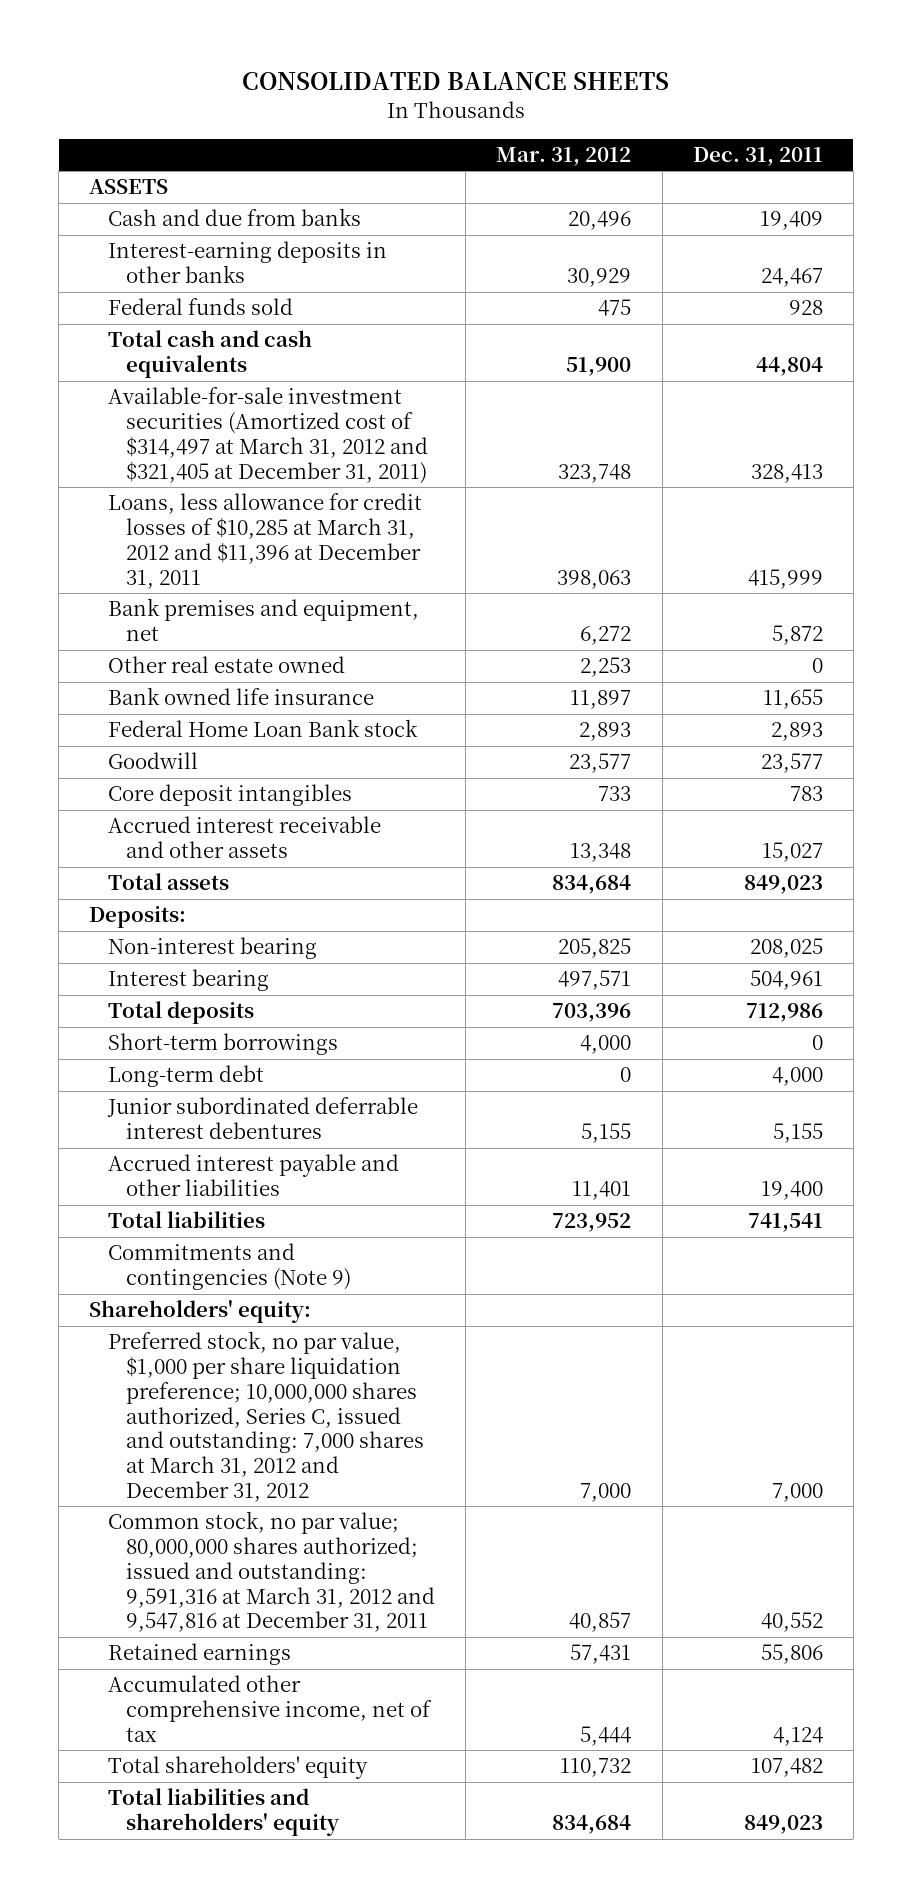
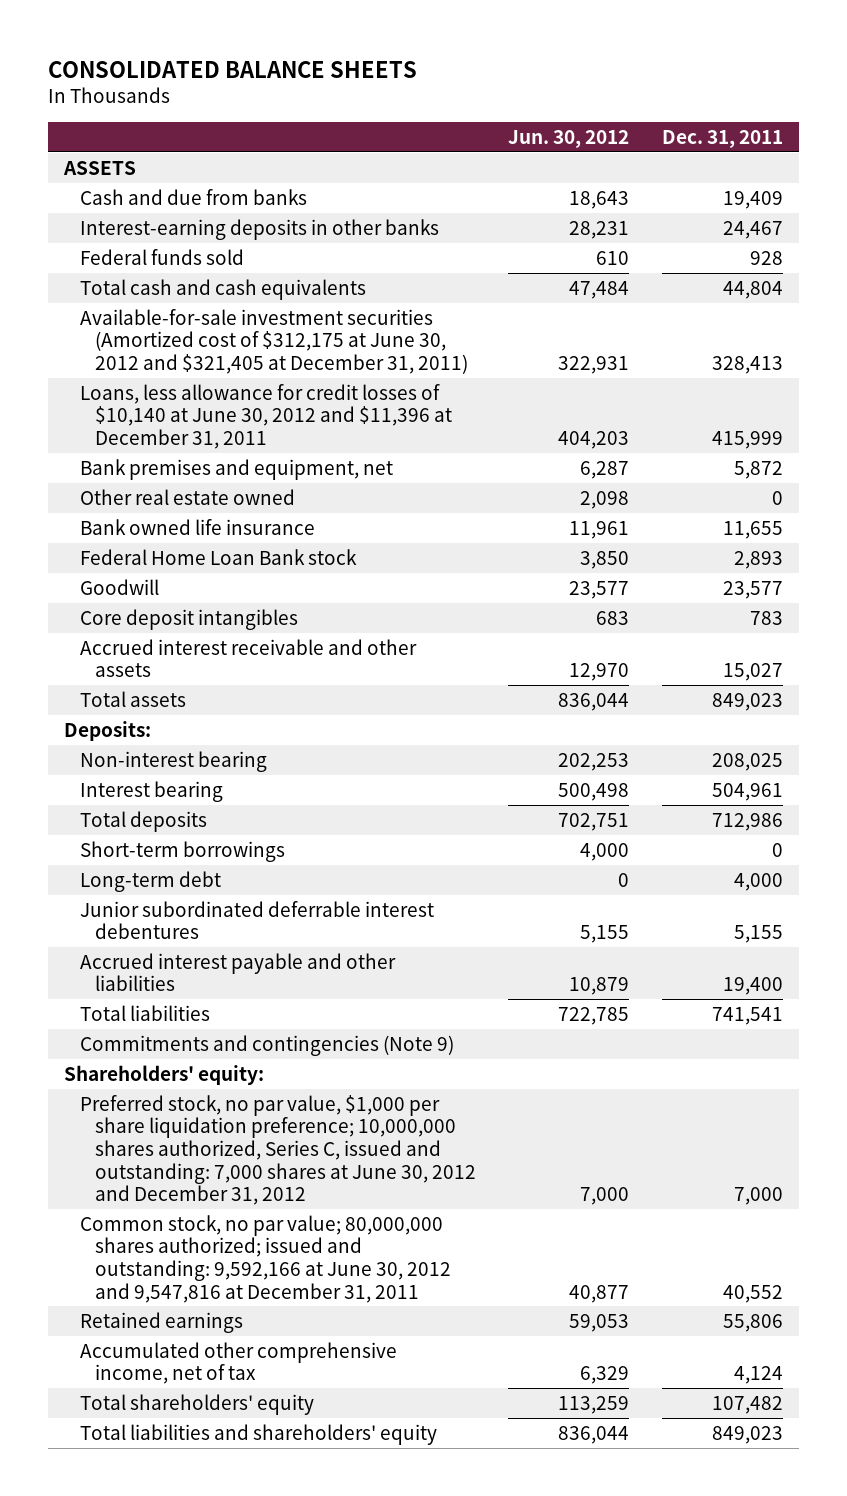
- | Mar. 31, 2012 | Dec. 31, 2011
+ | Jun. 30, 2012 | Dec. 31, 2011
- Available-for-sale investment securities (Amortized cost of $314,497 at March 31, 2012 and $321,405 at December 31, 2011) | 323,748 | 328,413
- Loans, less allowance for credit losses of $10,285 at March 31, 2012 and $11,396 at December 31, 2011 | 398,063 | 415,999
+ Available-for-sale investment securities (Amortized cost of $312,175 at June 30, 2012 and $321,405 at December 31, 2011) | 322,931 | 328,413
+ Loans, less allowance for credit losses of $10,140 at June 30, 2012 and $11,396 at December 31, 2011 | 404,203 | 415,999
- Preferred stock, no par value, $1,000 per share liquidation preference; 10,000,000 shares authorized, Series C, issued and outstanding: 7,000 shares at March 31, 2012 and December 31, 2012 | 7,000 | 7,000
- Common stock, no par value; 80,000,000 shares authorized; issued and outstanding: 9,591,316 at March 31, 2012 and 9,547,816 at December 31, 2011 | 40,857 | 40,552
+ Preferred stock, no par value, $1,000 per share liquidation preference; 10,000,000 shares authorized, Series C, issued and outstanding: 7,000 shares at June 30, 2012 and December 31, 2012 | 7,000 | 7,000
+ Common stock, no par value; 80,000,000 shares authorized; issued and outstanding: 9,592,166 at June 30, 2012 and 9,547,816 at December 31, 2011 | 40,877 | 40,552

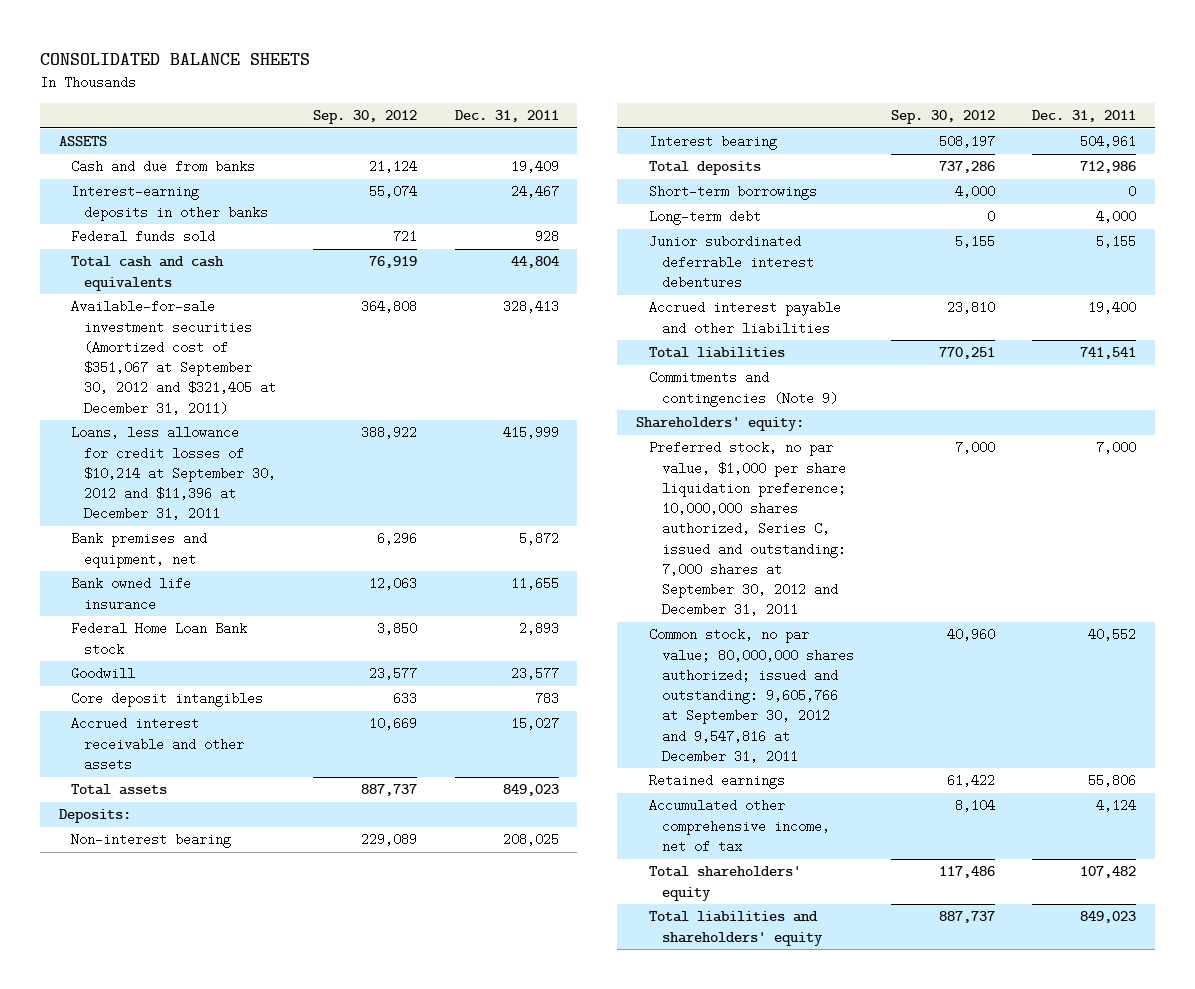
- | Jun. 30, 2012 | Dec. 31, 2011
+ | Sep. 30, 2012 | Dec. 31, 2011
- Available-for-sale investment securities (Amortized cost of $312,175 at June 30, 2012 and $321,405 at December 31, 2011) | 322,931 | 328,413
- Loans, less allowance for credit losses of $10,140 at June 30, 2012 and $11,396 at December 31, 2011 | 404,203 | 415,999
+ Available-for-sale investment securities (Amortized cost of $351,067 at September 30, 2012 and $321,405 at December 31, 2011) | 364,808 | 328,413
+ Loans, less allowance for credit losses of $10,214 at September 30, 2012 and $11,396 at December 31, 2011 | 388,922 | 415,999
- Other real estate owned | 2,098 | 0
- Preferred stock, no par value, $1,000 per share liquidation preference; 10,000,000 shares authorized, Series C, issued and outstanding: 7,000 shares at June 30, 2012 and December 31, 2012 | 7,000 | 7,000
- Common stock, no par value; 80,000,000 shares authorized; issued and outstanding: 9,592,166 at June 30, 2012 and 9,547,816 at December 31, 2011 | 40,877 | 40,552
+ Preferred stock, no par value, $1,000 per share liquidation preference; 10,000,000 shares authorized, Series C, issued and outstanding: 7,000 shares at September 30, 2012 and December 31, 2011 | 7,000 | 7,000
+ Common stock, no par value; 80,000,000 shares authorized; issued and outstanding: 9,605,766 at September 30, 2012 and 9,547,816 at December 31, 2011 | 40,960 | 40,552

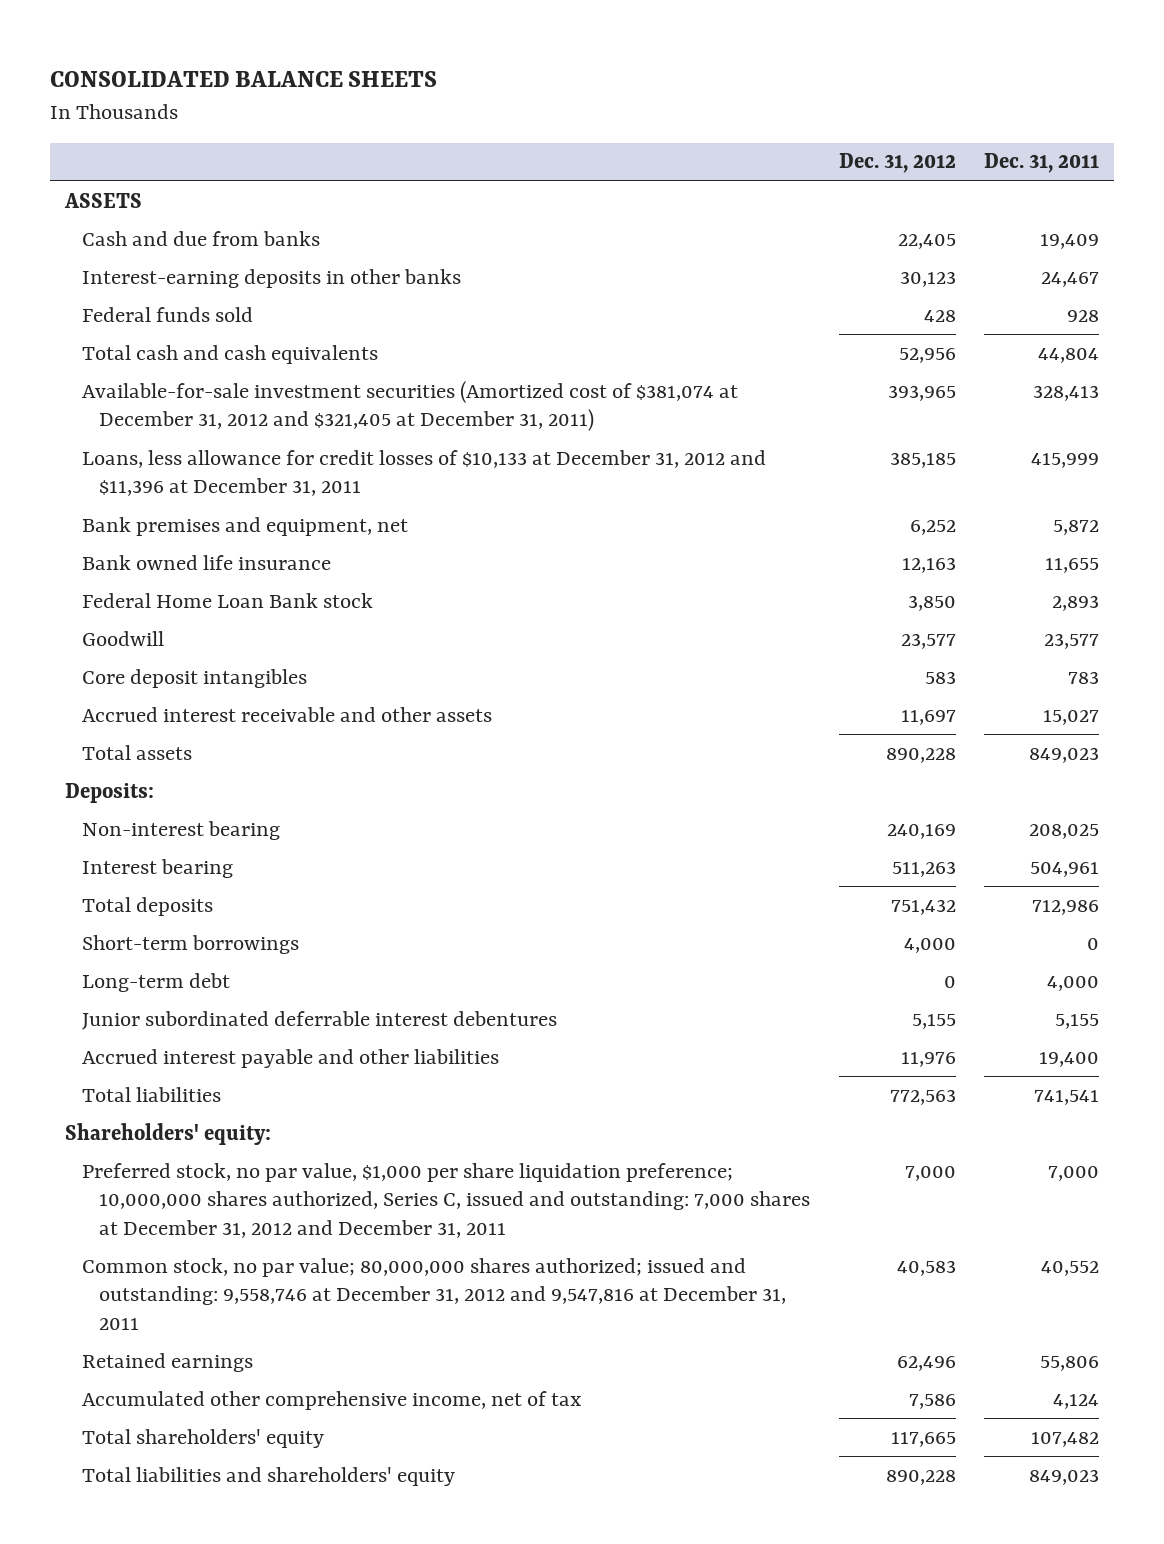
- | Sep. 30, 2012 | Dec. 31, 2011
+ | Dec. 31, 2012 | Dec. 31, 2011
- Available-for-sale investment securities (Amortized cost of $351,067 at September 30, 2012 and $321,405 at December 31, 2011) | 364,808 | 328,413
- Loans, less allowance for credit losses of $10,214 at September 30, 2012 and $11,396 at December 31, 2011 | 388,922 | 415,999
+ Available-for-sale investment securities (Amortized cost of $381,074 at December 31, 2012 and $321,405 at December 31, 2011) | 393,965 | 328,413
+ Loans, less allowance for credit losses of $10,133 at December 31, 2012 and $11,396 at December 31, 2011 | 385,185 | 415,999
- Commitments and contingencies (Note 9)
- Preferred stock, no par value, $1,000 per share liquidation preference; 10,000,000 shares authorized, Series C, issued and outstanding: 7,000 shares at September 30, 2012 and December 31, 2011 | 7,000 | 7,000
- Common stock, no par value; 80,000,000 shares authorized; issued and outstanding: 9,605,766 at September 30, 2012 and 9,547,816 at December 31, 2011 | 40,960 | 40,552
+ Preferred stock, no par value, $1,000 per share liquidation preference; 10,000,000 shares authorized, Series C, issued and outstanding: 7,000 shares at December 31, 2012 and December 31, 2011 | 7,000 | 7,000
+ Common stock, no par value; 80,000,000 shares authorized; issued and outstanding: 9,558,746 at December 31, 2012 and 9,547,816 at December 31, 2011 | 40,583 | 40,552

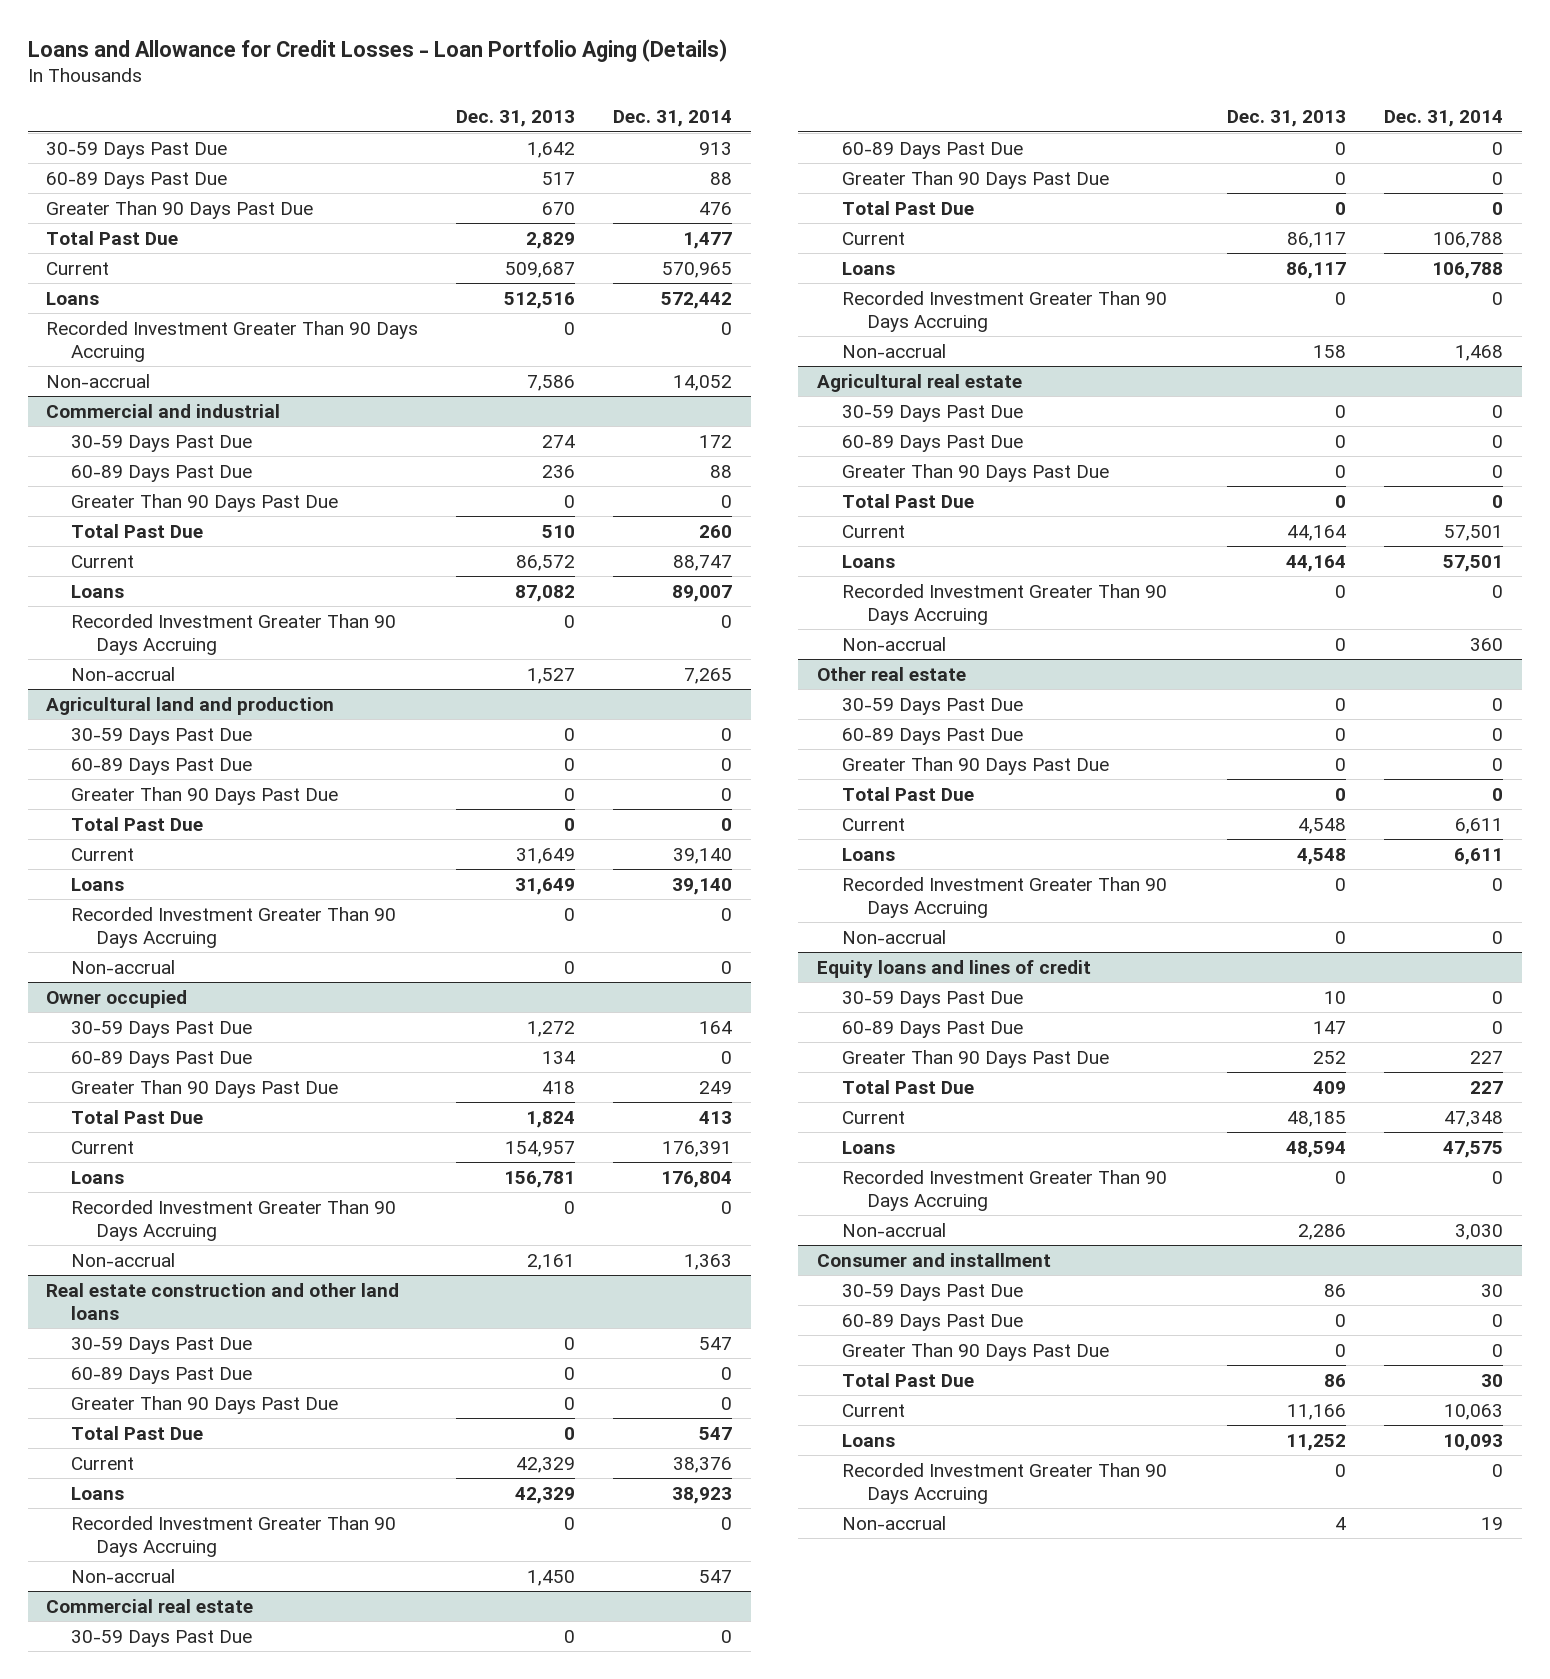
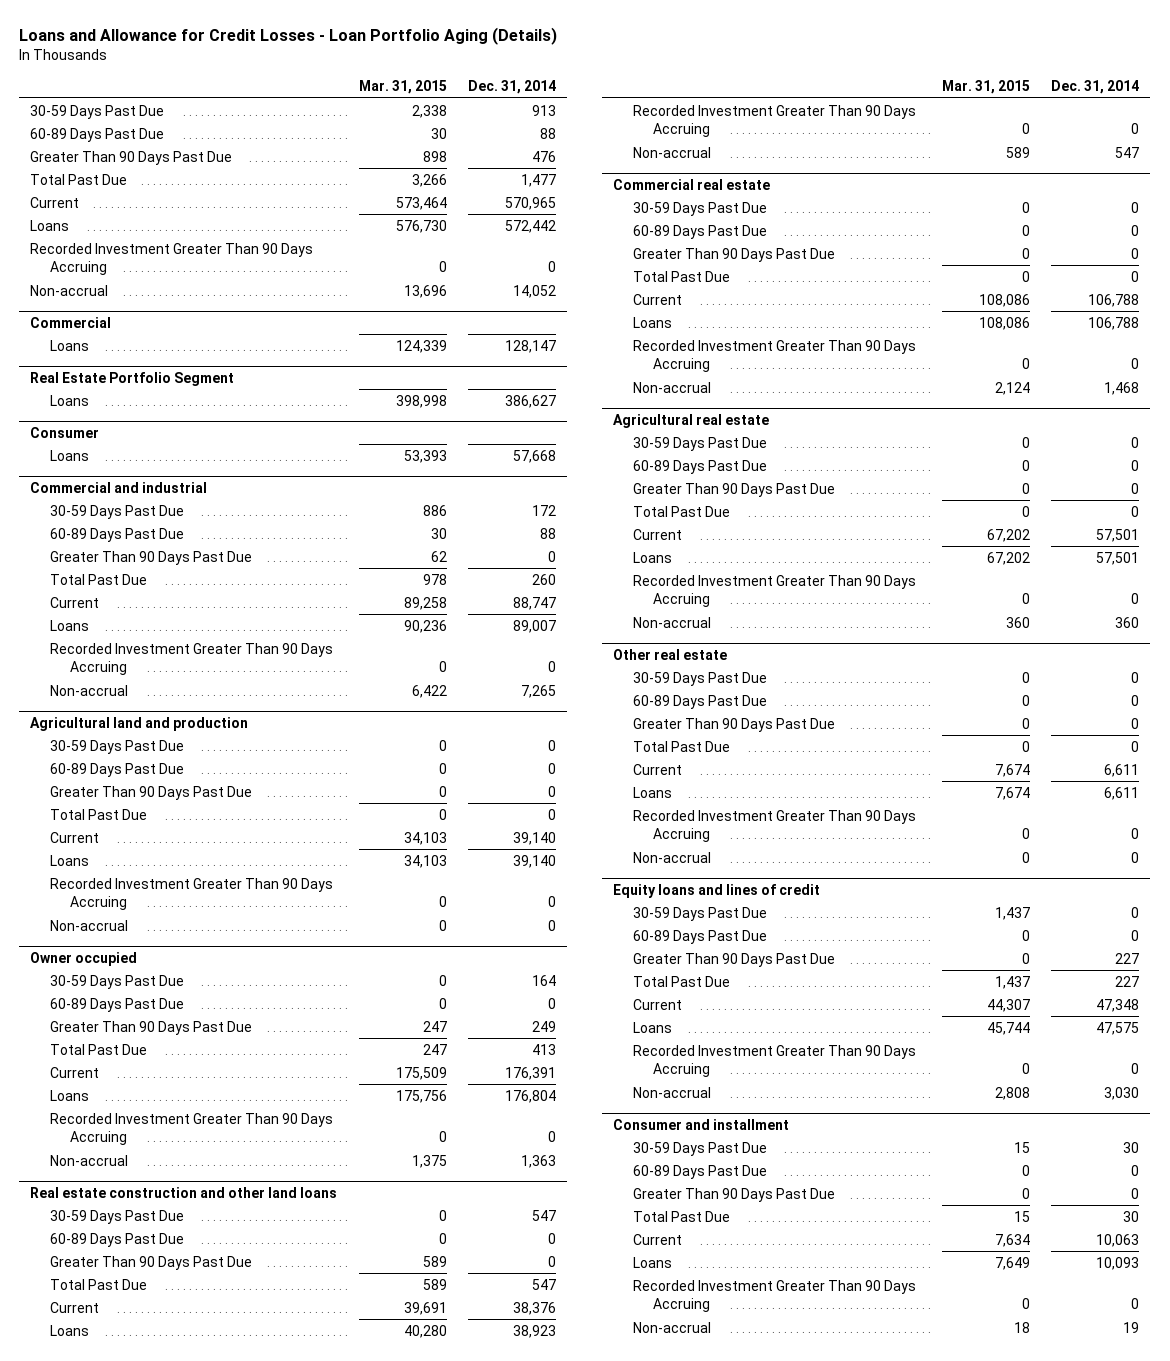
- | Dec. 31, 2013 | Dec. 31, 2014
+ | Mar. 31, 2015 | Dec. 31, 2014
+ Commercial
+ Loans | 124,339 | 128,147
+ Real Estate Portfolio Segment
+ Loans | 398,998 | 386,627
+ Consumer
+ Loans | 53,393 | 57,668

